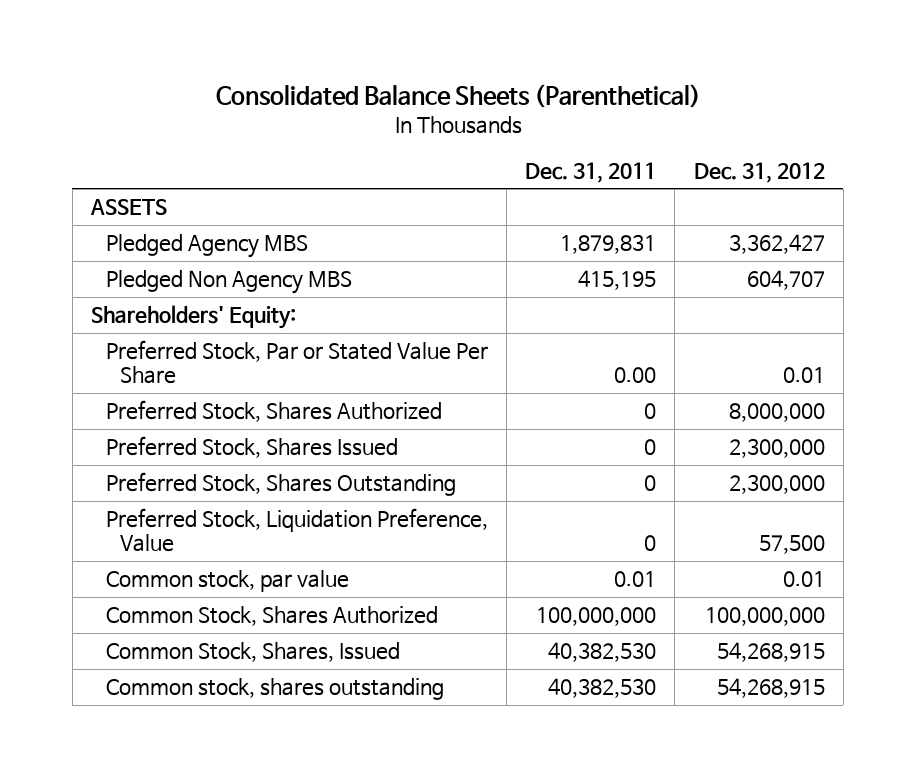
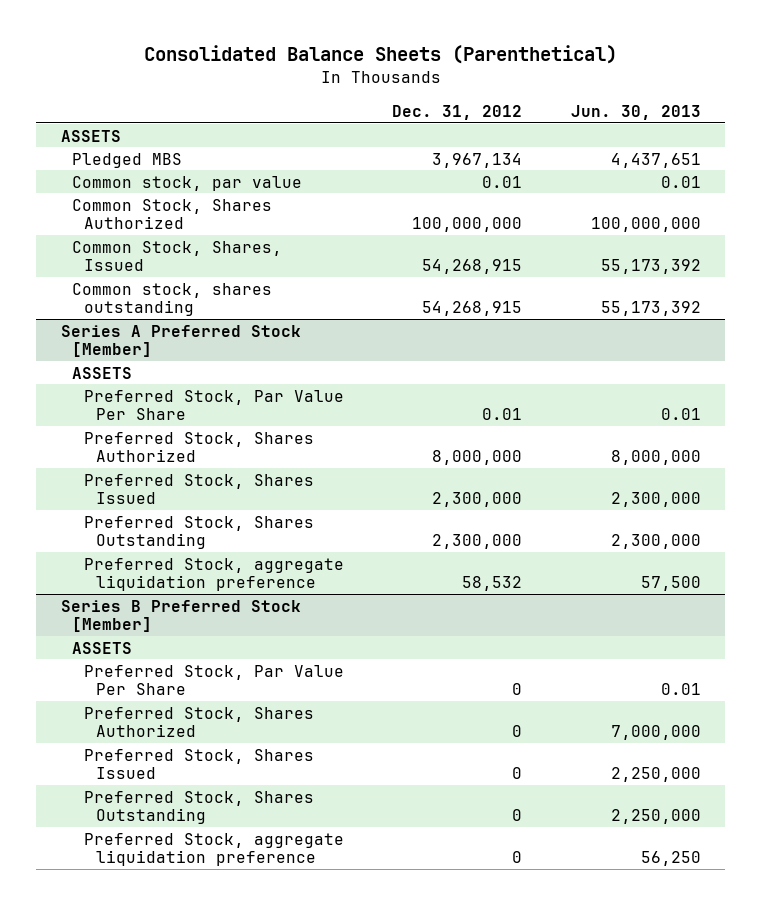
- | Dec. 31, 2011 | Dec. 31, 2012
+ | Dec. 31, 2012 | Jun. 30, 2013
- Pledged Agency MBS | 1,879,831 | 3,362,427
- Pledged Non Agency MBS | 415,195 | 604,707
- Shareholders' Equity:
- Preferred Stock, Par or Stated Value Per Share | 0.00 | 0.01
- Preferred Stock, Shares Authorized | 0 | 8,000,000
- Preferred Stock, Shares Issued | 0 | 2,300,000
- Preferred Stock, Shares Outstanding | 0 | 2,300,000
- Preferred Stock, Liquidation Preference, Value | 0 | 57,500
+ Pledged MBS | 3,967,134 | 4,437,651
+ Series A Preferred Stock [Member]
+ ASSETS
+ Preferred Stock, Par Value Per Share | 0.01 | 0.01
+ Preferred Stock, Shares Authorized | 8,000,000 | 8,000,000
+ Preferred Stock, Shares Issued | 2,300,000 | 2,300,000
+ Preferred Stock, Shares Outstanding | 2,300,000 | 2,300,000
+ Preferred Stock, aggregate liquidation preference | 58,532 | 57,500
+ Series B Preferred Stock [Member]
+ ASSETS
+ Preferred Stock, Par Value Per Share | 0 | 0.01
+ Preferred Stock, Shares Authorized | 0 | 7,000,000
+ Preferred Stock, Shares Issued | 0 | 2,250,000
+ Preferred Stock, Shares Outstanding | 0 | 2,250,000
+ Preferred Stock, aggregate liquidation preference | 0 | 56,250

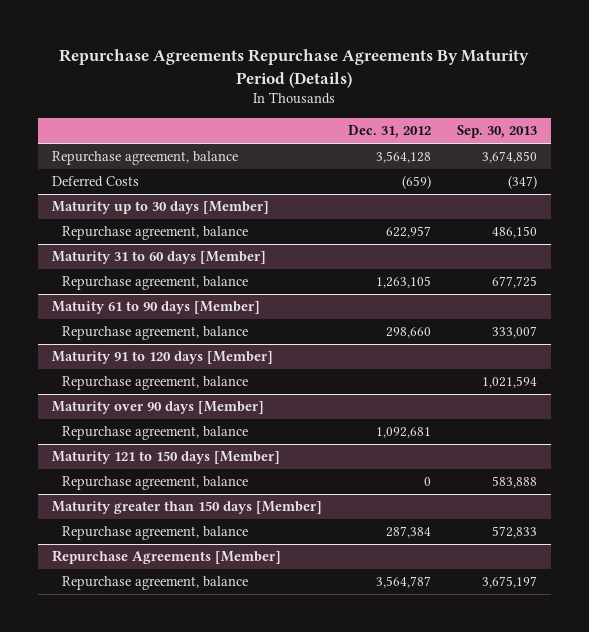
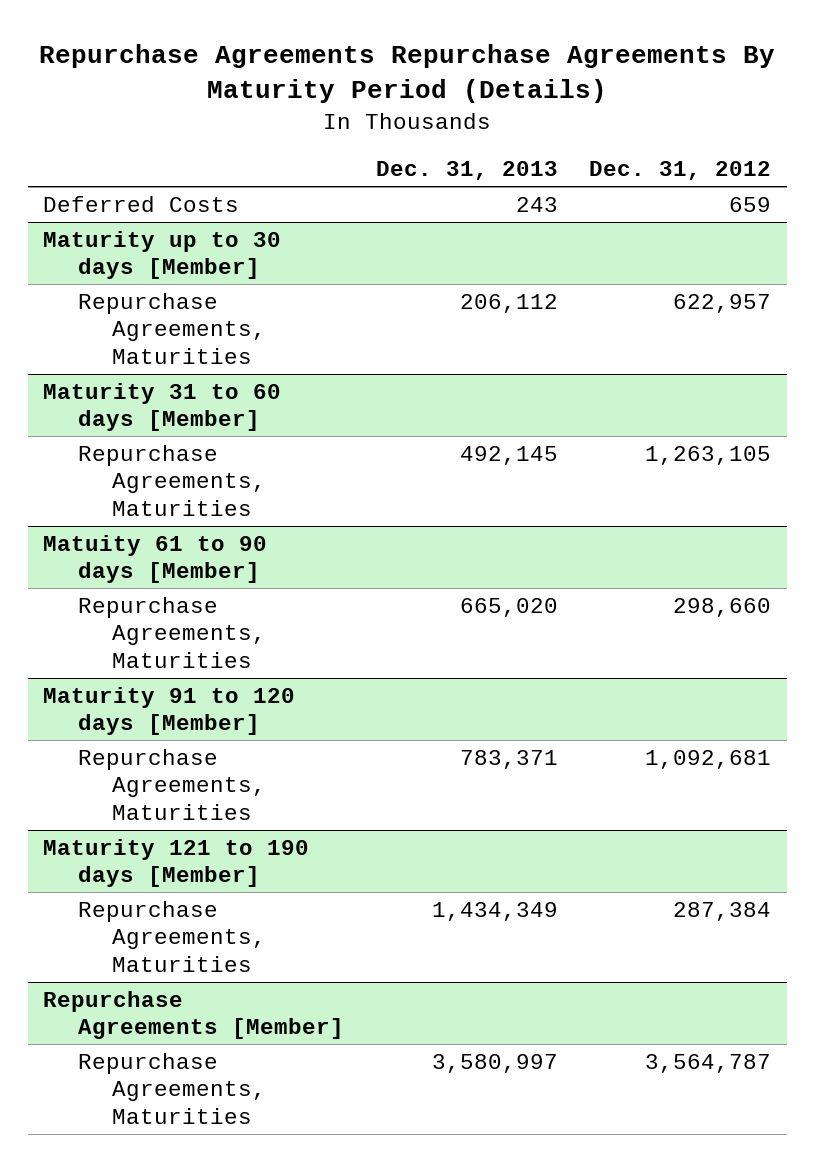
- | Dec. 31, 2012 | Sep. 30, 2013
+ | Dec. 31, 2013 | Dec. 31, 2012
- Repurchase agreement, balance | 3,564,128 | 3,674,850
- Deferred Costs | (659) | (347)
+ Deferred Costs | 243 | 659
@ Maturity up to 30 days [Member]
- Repurchase agreement, balance | 622,957 | 486,150
+ Repurchase Agreements, Maturities | 206,112 | 622,957
@ Maturity 31 to 60 days [Member]
- Repurchase agreement, balance | 1,263,105 | 677,725
+ Repurchase Agreements, Maturities | 492,145 | 1,263,105
@ Matuity 61 to 90 days [Member]
- Repurchase agreement, balance | 298,660 | 333,007
+ Repurchase Agreements, Maturities | 665,020 | 298,660
@ Maturity 91 to 120 days [Member]
- Repurchase agreement, balance | | 1,021,594
- Maturity over 90 days [Member]
- Repurchase agreement, balance | 1,092,681 |
- Maturity 121 to 150 days [Member]
- Repurchase agreement, balance | 0 | 583,888
- Maturity greater than 150 days [Member]
- Repurchase agreement, balance | 287,384 | 572,833
@ Maturity 91 to 120 days [Member]
+ Repurchase Agreements, Maturities | 783,371 | 1,092,681
+ Maturity 121 to 190 days [Member]
+ Repurchase Agreements, Maturities | 1,434,349 | 287,384
@ Repurchase Agreements [Member]
- Repurchase agreement, balance | 3,564,787 | 3,675,197
+ Repurchase Agreements, Maturities | 3,580,997 | 3,564,787

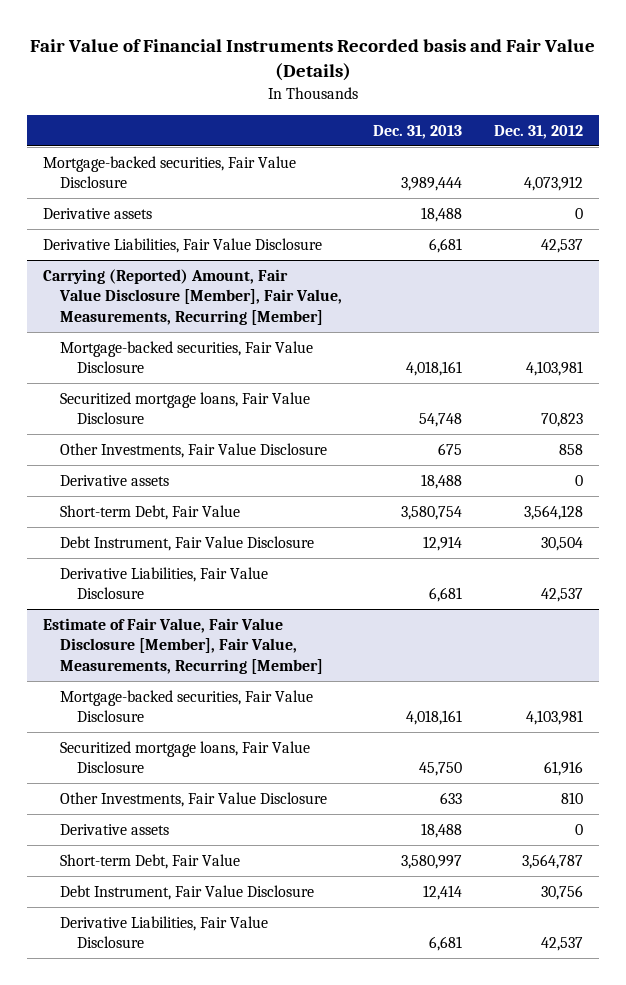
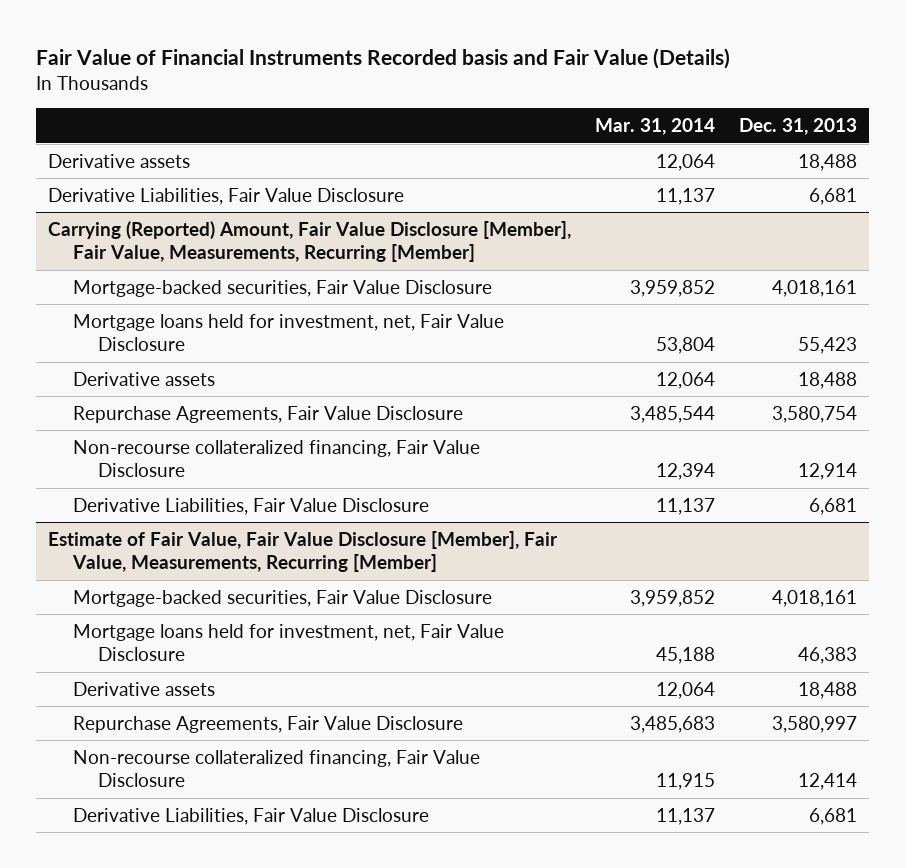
- | Dec. 31, 2013 | Dec. 31, 2012
+ | Mar. 31, 2014 | Dec. 31, 2013
- Mortgage-backed securities, Fair Value Disclosure | 3,989,444 | 4,073,912
@ Carrying (Reported) Amount, Fair Value Disclosure [Member], Fair Value, Measurements, Recurring [Member]
- Securitized mortgage loans, Fair Value Disclosure | 54,748 | 70,823
- Other Investments, Fair Value Disclosure | 675 | 858
+ Mortgage loans held for investment, net, Fair Value Disclosure | 53,804 | 55,423
- Short-term Debt, Fair Value | 3,580,754 | 3,564,128
- Debt Instrument, Fair Value Disclosure | 12,914 | 30,504
+ Repurchase Agreements, Fair Value Disclosure | 3,485,544 | 3,580,754
+ Non-recourse collateralized financing, Fair Value Disclosure | 12,394 | 12,914
@ Estimate of Fair Value, Fair Value Disclosure [Member], Fair Value, Measurements, Recurring [Member]
- Securitized mortgage loans, Fair Value Disclosure | 45,750 | 61,916
- Other Investments, Fair Value Disclosure | 633 | 810
+ Mortgage loans held for investment, net, Fair Value Disclosure | 45,188 | 46,383
- Short-term Debt, Fair Value | 3,580,997 | 3,564,787
- Debt Instrument, Fair Value Disclosure | 12,414 | 30,756
+ Repurchase Agreements, Fair Value Disclosure | 3,485,683 | 3,580,997
+ Non-recourse collateralized financing, Fair Value Disclosure | 11,915 | 12,414

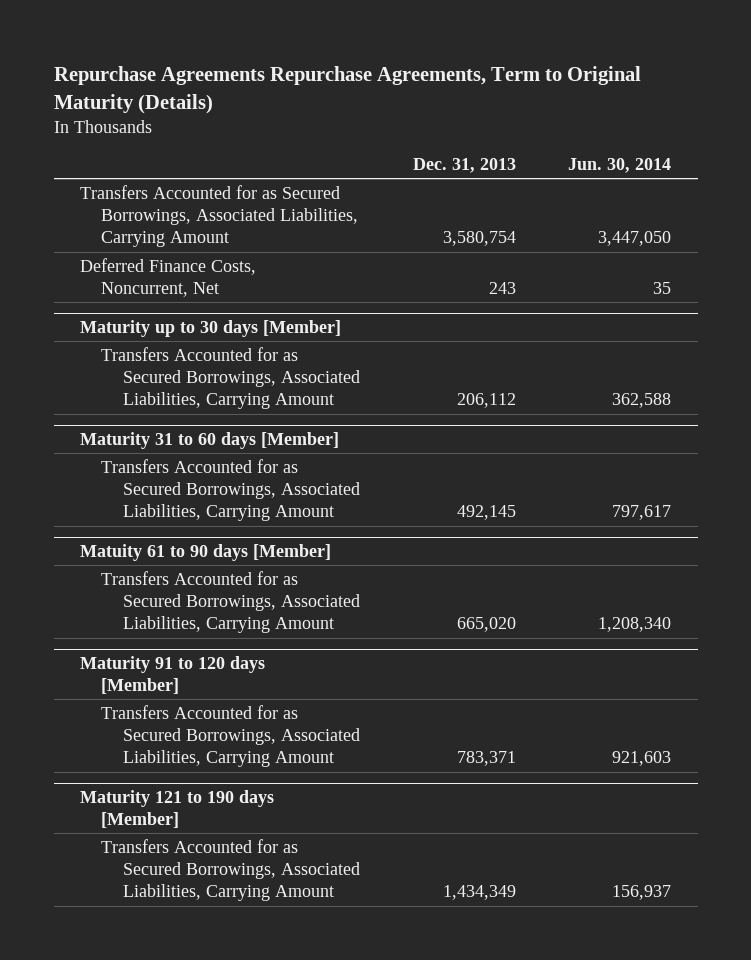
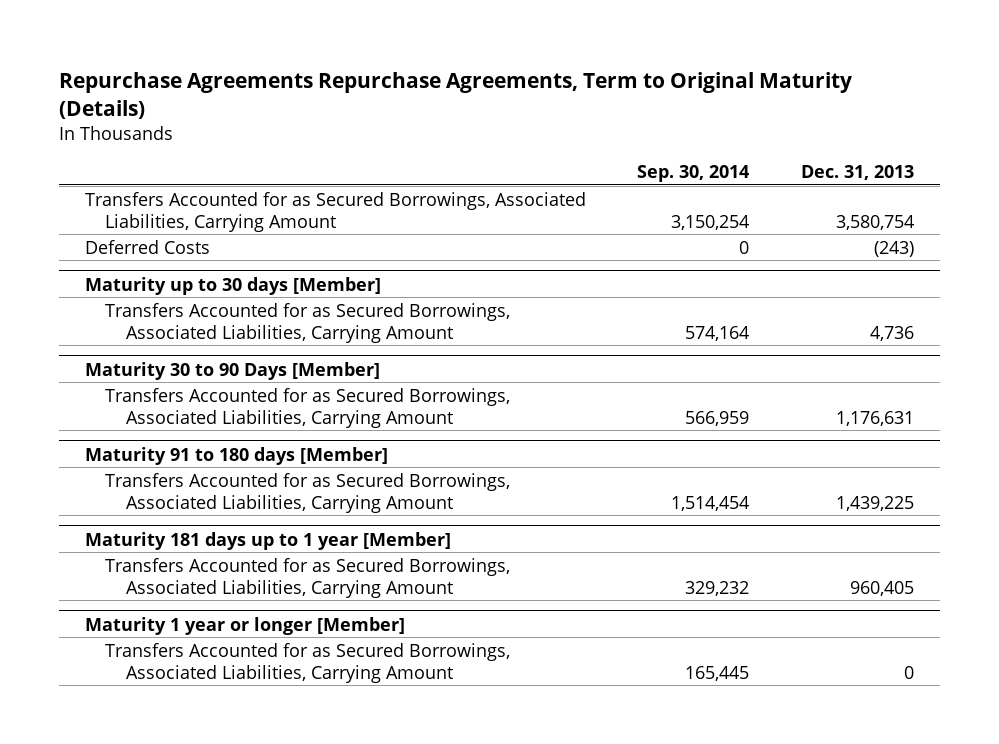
- | Dec. 31, 2013 | Jun. 30, 2014
+ | Sep. 30, 2014 | Dec. 31, 2013
- Deferred Finance Costs, Noncurrent, Net | 243 | 35
+ Deferred Costs | 0 | (243)
@ Maturity up to 30 days [Member]
- Transfers Accounted for as Secured Borrowings, Associated Liabilities, Carrying Amount | 206,112 | 362,588
- Maturity 31 to 60 days [Member]
- Transfers Accounted for as Secured Borrowings, Associated Liabilities, Carrying Amount | 492,145 | 797,617
- Matuity 61 to 90 days [Member]
- Transfers Accounted for as Secured Borrowings, Associated Liabilities, Carrying Amount | 665,020 | 1,208,340
- Maturity 91 to 120 days [Member]
- Transfers Accounted for as Secured Borrowings, Associated Liabilities, Carrying Amount | 783,371 | 921,603
- Maturity 121 to 190 days [Member]
- Transfers Accounted for as Secured Borrowings, Associated Liabilities, Carrying Amount | 1,434,349 | 156,937
@ Maturity up to 30 days [Member]
+ Transfers Accounted for as Secured Borrowings, Associated Liabilities, Carrying Amount | 574,164 | 4,736
+ Maturity 30 to 90 Days [Member]
+ Transfers Accounted for as Secured Borrowings, Associated Liabilities, Carrying Amount | 566,959 | 1,176,631
+ Maturity 91 to 180 days [Member]
+ Transfers Accounted for as Secured Borrowings, Associated Liabilities, Carrying Amount | 1,514,454 | 1,439,225
+ Maturity 181 days up to 1 year [Member]
+ Transfers Accounted for as Secured Borrowings, Associated Liabilities, Carrying Amount | 329,232 | 960,405
+ Maturity 1 year or longer [Member]
+ Transfers Accounted for as Secured Borrowings, Associated Liabilities, Carrying Amount | 165,445 | 0

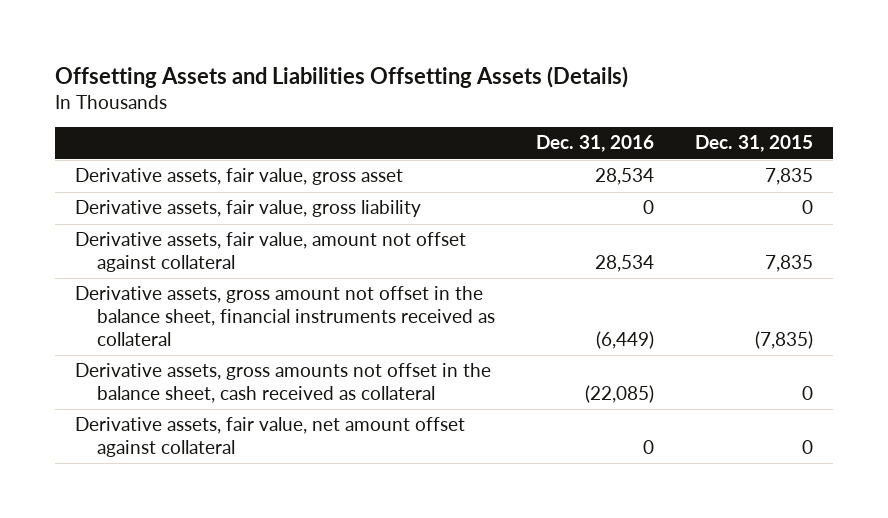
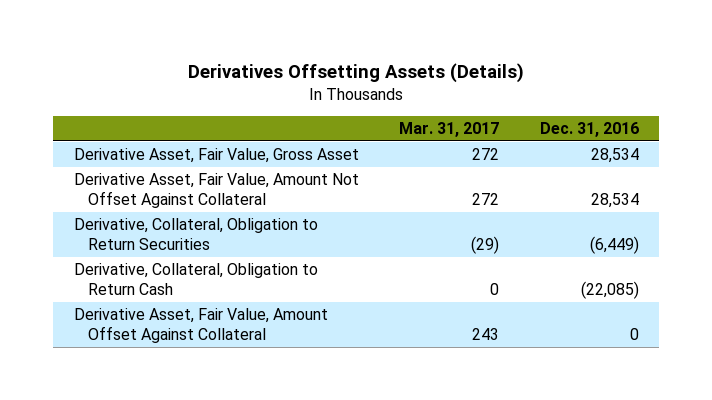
- Offsetting Assets and Liabilities Offsetting Assets (Details)
+ Derivatives Offsetting Assets (Details)
- | Dec. 31, 2016 | Dec. 31, 2015
+ | Mar. 31, 2017 | Dec. 31, 2016
- Derivative assets, fair value, gross asset | 28,534 | 7,835
- Derivative assets, fair value, gross liability | 0 | 0
- Derivative assets, fair value, amount not offset against collateral | 28,534 | 7,835
- Derivative assets, gross amount not offset in the balance sheet, financial instruments received as collateral | (6,449) | (7,835)
- Derivative assets, gross amounts not offset in the balance sheet, cash received as collateral | (22,085) | 0
- Derivative assets, fair value, net amount offset against collateral | 0 | 0
+ Derivative Asset, Fair Value, Gross Asset | 272 | 28,534
+ Derivative Asset, Fair Value, Amount Not Offset Against Collateral | 272 | 28,534
+ Derivative, Collateral, Obligation to Return Securities | (29) | (6,449)
+ Derivative, Collateral, Obligation to Return Cash | 0 | (22,085)
+ Derivative Asset, Fair Value, Amount Offset Against Collateral | 243 | 0

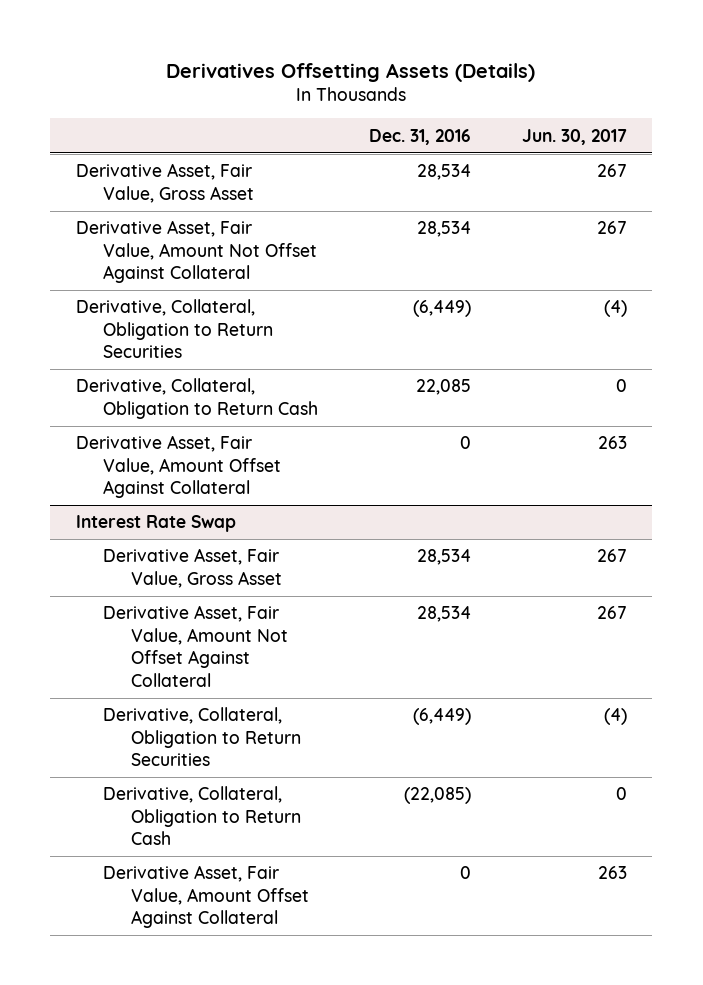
- | Mar. 31, 2017 | Dec. 31, 2016
+ | Dec. 31, 2016 | Jun. 30, 2017
+ Derivative, Collateral, Obligation to Return Cash | 22,085 | 0
+ Derivative Asset, Fair Value, Amount Offset Against Collateral | 0 | 263
+ Interest Rate Swap
+ Derivative Asset, Fair Value, Gross Asset | 28,534 | 267
+ Derivative Asset, Fair Value, Amount Not Offset Against Collateral | 28,534 | 267
+ Derivative, Collateral, Obligation to Return Securities | (6,449) | (4)

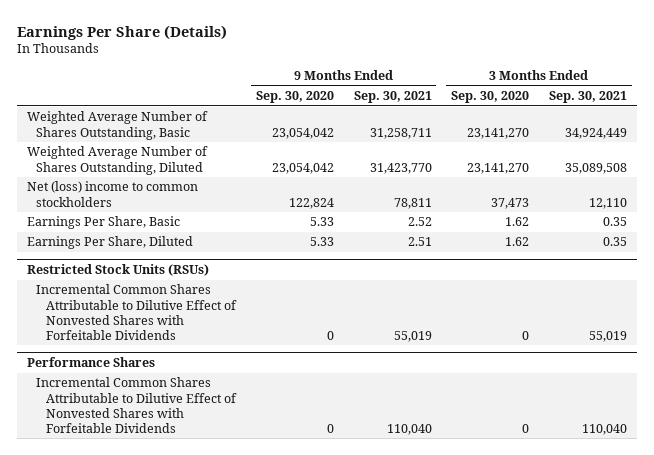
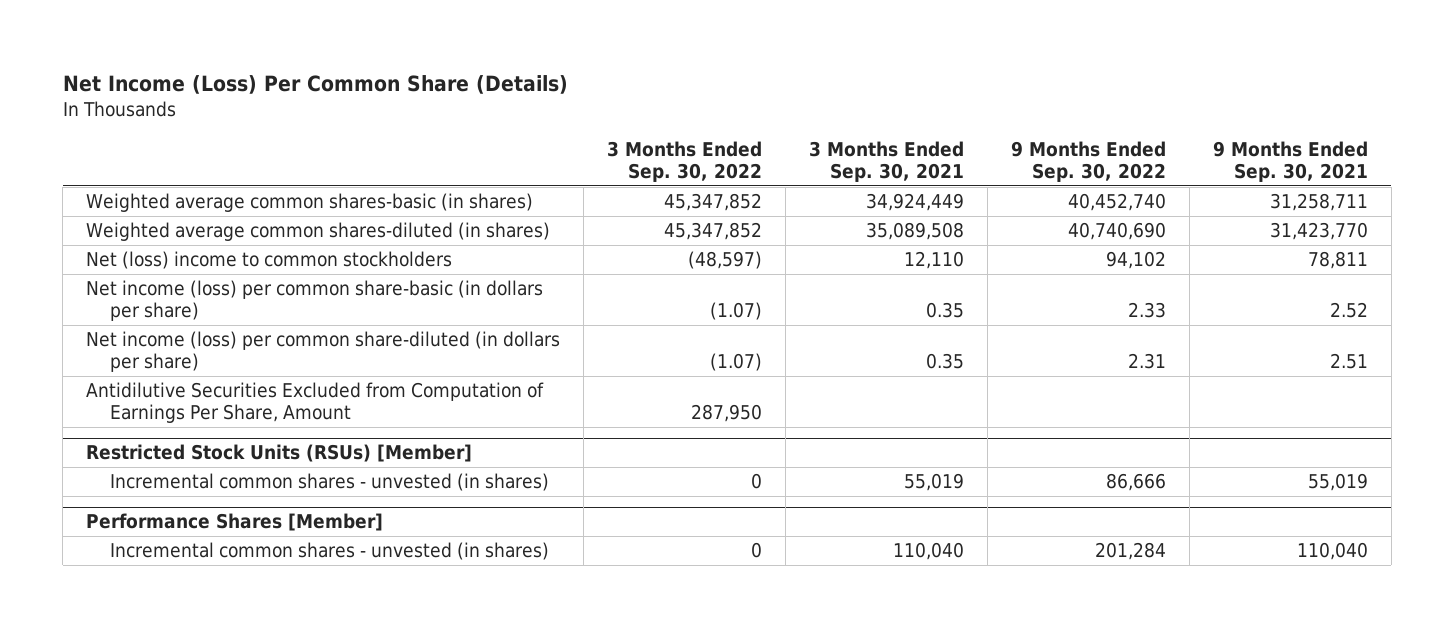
- Earnings Per Share (Details)
+ Net Income (Loss) Per Common Share (Details)
- | 9 Months Ended Sep. 30, 2020 | 9 Months Ended Sep. 30, 2021 | 3 Months Ended Sep. 30, 2020 | 3 Months Ended Sep. 30, 2021
+ | 3 Months Ended Sep. 30, 2022 | 3 Months Ended Sep. 30, 2021 | 9 Months Ended Sep. 30, 2022 | 9 Months Ended Sep. 30, 2021
- Weighted Average Number of Shares Outstanding, Basic | 23,054,042 | 31,258,711 | 23,141,270 | 34,924,449
- Weighted Average Number of Shares Outstanding, Diluted | 23,054,042 | 31,423,770 | 23,141,270 | 35,089,508
+ Weighted average common shares-basic (in shares) | 45,347,852 | 34,924,449 | 40,452,740 | 31,258,711
+ Weighted average common shares-diluted (in shares) | 45,347,852 | 35,089,508 | 40,740,690 | 31,423,770
- Earnings Per Share, Basic | 5.33 | 2.52 | 1.62 | 0.35
- Earnings Per Share, Diluted | 5.33 | 2.51 | 1.62 | 0.35
- Restricted Stock Units (RSUs)
- Incremental Common Shares Attributable to Dilutive Effect of Nonvested Shares with Forfeitable Dividends | 0 | 55,019 | 0 | 55,019
- Performance Shares
- Incremental Common Shares Attributable to Dilutive Effect of Nonvested Shares with Forfeitable Dividends | 0 | 110,040 | 0 | 110,040
+ Net income (loss) per common share-basic (in dollars per share) | (1.07) | 0.35 | 2.33 | 2.52
+ Net income (loss) per common share-diluted (in dollars per share) | (1.07) | 0.35 | 2.31 | 2.51
+ Antidilutive Securities Excluded from Computation of Earnings Per Share, Amount | 287,950 | | |
+ Restricted Stock Units (RSUs) [Member]
+ Incremental common shares - unvested (in shares) | 0 | 55,019 | 86,666 | 55,019
+ Performance Shares [Member]
+ Incremental common shares - unvested (in shares) | 0 | 110,040 | 201,284 | 110,040

